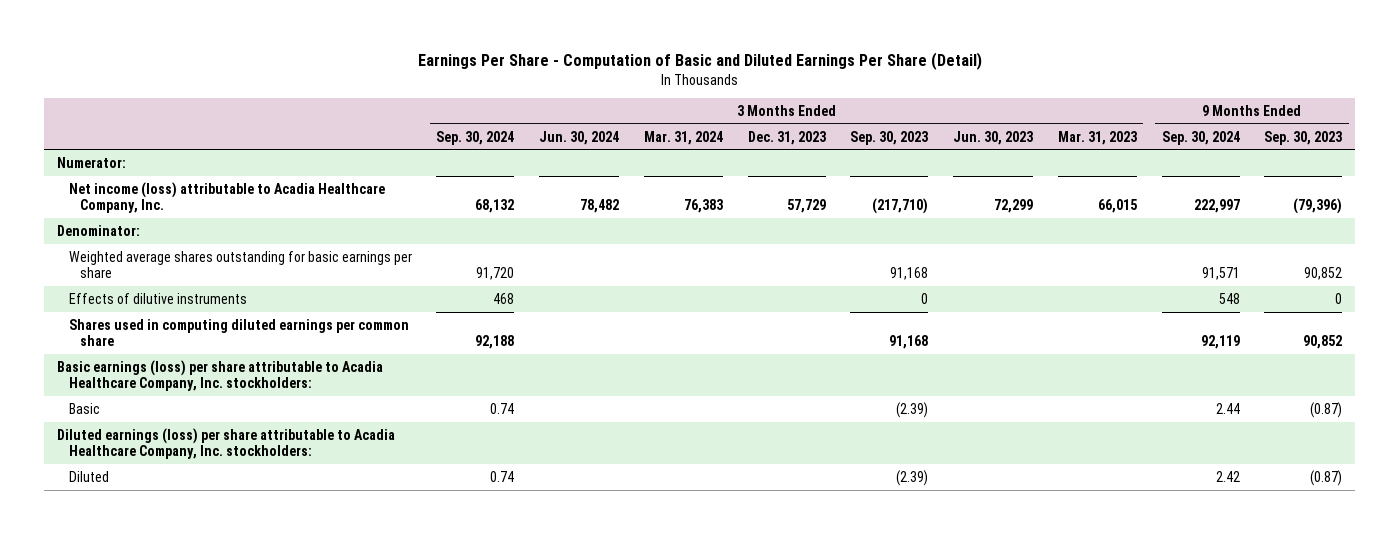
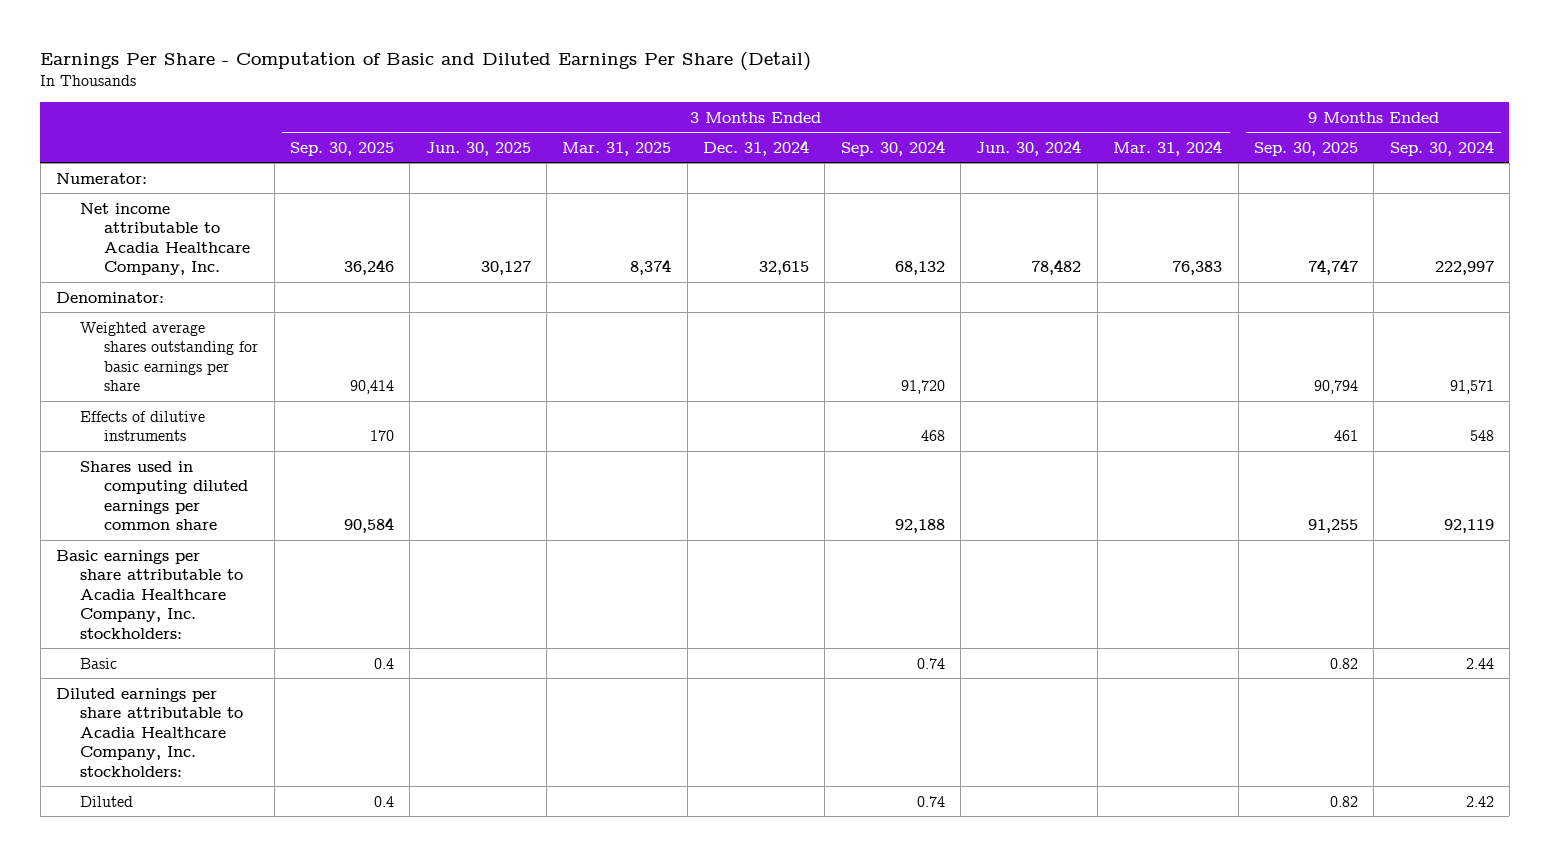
- | 3 Months Ended Sep. 30, 2024 | 3 Months Ended Jun. 30, 2024 | 3 Months Ended Mar. 31, 2024 | 3 Months Ended Dec. 31, 2023 | 3 Months Ended Sep. 30, 2023 | 3 Months Ended Jun. 30, 2023 | 3 Months Ended Mar. 31, 2023 | 9 Months Ended Sep. 30, 2024 | 9 Months Ended Sep. 30, 2023
+ | 3 Months Ended Sep. 30, 2025 | 3 Months Ended Jun. 30, 2025 | 3 Months Ended Mar. 31, 2025 | 3 Months Ended Dec. 31, 2024 | 3 Months Ended Sep. 30, 2024 | 3 Months Ended Jun. 30, 2024 | 3 Months Ended Mar. 31, 2024 | 9 Months Ended Sep. 30, 2025 | 9 Months Ended Sep. 30, 2024
- Net income (loss) attributable to Acadia Healthcare Company, Inc. | 68,132 | 78,482 | 76,383 | 57,729 | (217,710) | 72,299 | 66,015 | 222,997 | (79,396)
+ Net income attributable to Acadia Healthcare Company, Inc. | 36,246 | 30,127 | 8,374 | 32,615 | 68,132 | 78,482 | 76,383 | 74,747 | 222,997
- Basic earnings (loss) per share attributable to Acadia Healthcare Company, Inc. stockholders:
+ Basic earnings per share attributable to Acadia Healthcare Company, Inc. stockholders:
- Diluted earnings (loss) per share attributable to Acadia Healthcare Company, Inc. stockholders:
+ Diluted earnings per share attributable to Acadia Healthcare Company, Inc. stockholders:

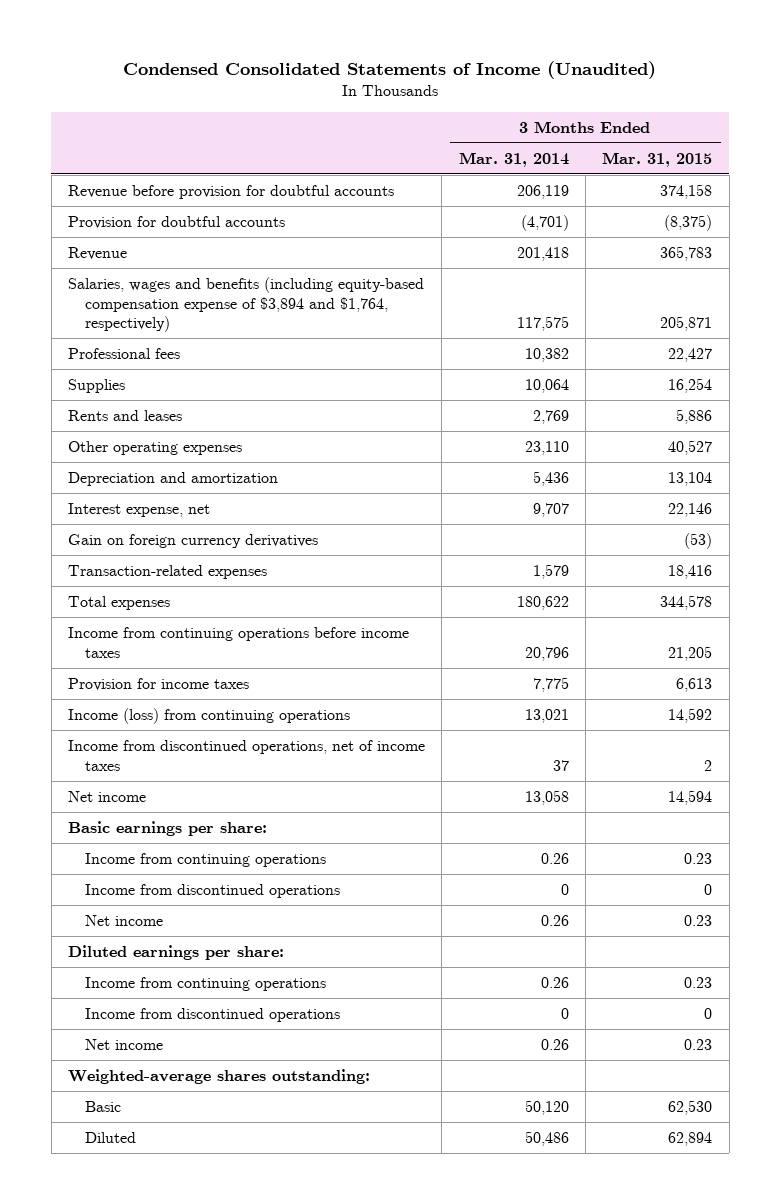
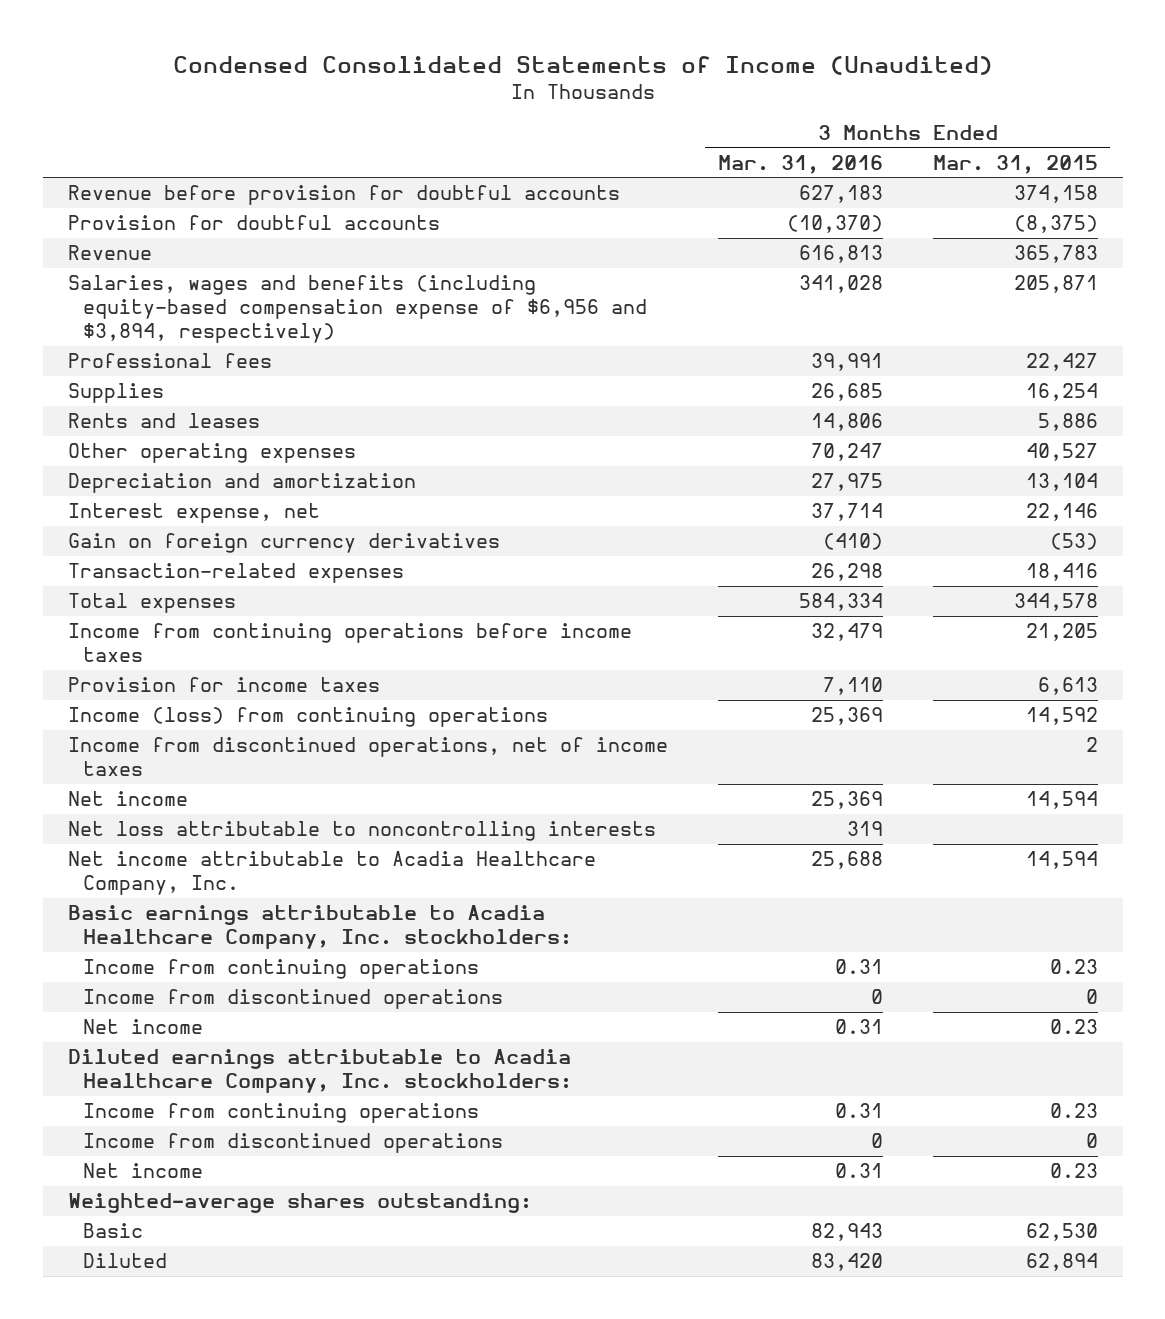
- | 3 Months Ended Mar. 31, 2014 | 3 Months Ended Mar. 31, 2015
+ | 3 Months Ended Mar. 31, 2016 | 3 Months Ended Mar. 31, 2015
- Salaries, wages and benefits (including equity-based compensation expense of $3,894 and $1,764, respectively) | 117,575 | 205,871
+ Salaries, wages and benefits (including equity-based compensation expense of $6,956 and $3,894, respectively) | 341,028 | 205,871
- Basic earnings per share:
+ Net loss attributable to noncontrolling interests | 319 |
+ Net income attributable to Acadia Healthcare Company, Inc. | 25,688 | 14,594
+ Basic earnings attributable to Acadia Healthcare Company, Inc. stockholders:
- Diluted earnings per share:
+ Diluted earnings attributable to Acadia Healthcare Company, Inc. stockholders:

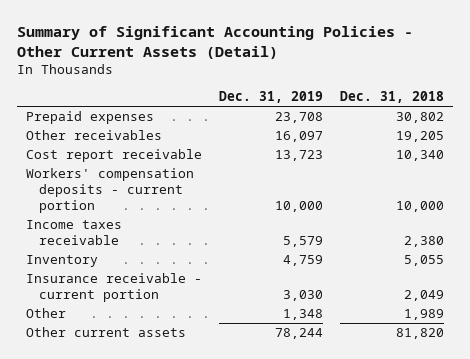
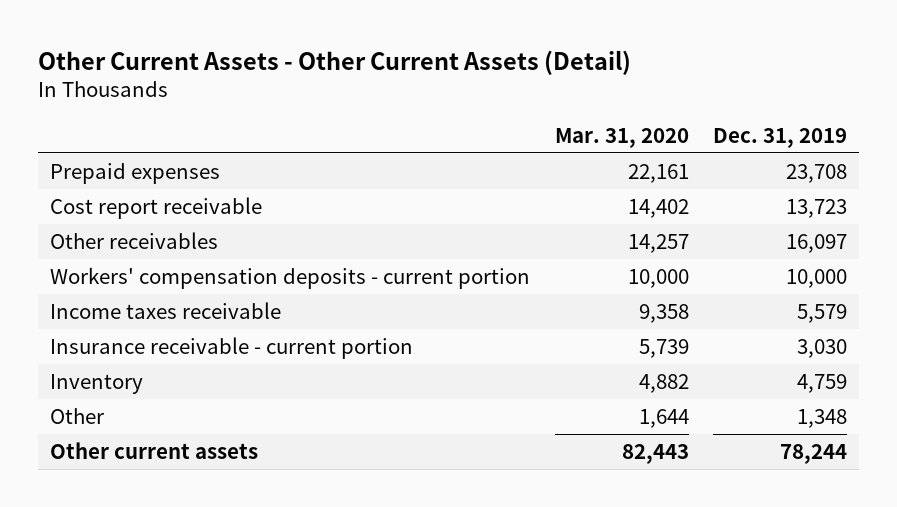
- Summary of Significant Accounting Policies - Other Current Assets (Detail)
+ Other Current Assets - Other Current Assets (Detail)
- | Dec. 31, 2019 | Dec. 31, 2018
+ | Mar. 31, 2020 | Dec. 31, 2019
moved down: Other receivables | 14,257 | 16,097
moved down: Inventory | 4,882 | 4,759

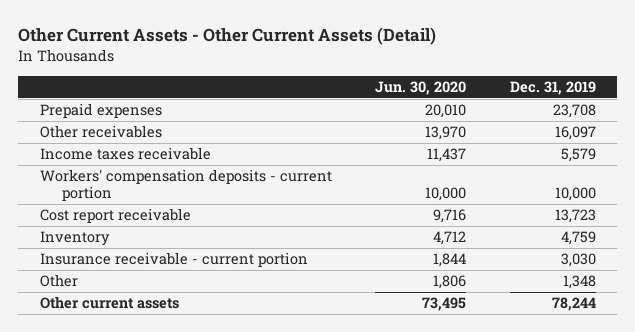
- | Mar. 31, 2020 | Dec. 31, 2019
+ | Jun. 30, 2020 | Dec. 31, 2019
moved down: Workers' compensation deposits - current portion | 10,000 | 10,000
moved down: Cost report receivable | 9,716 | 13,723
moved down: Insurance receivable - current portion | 1,844 | 3,030

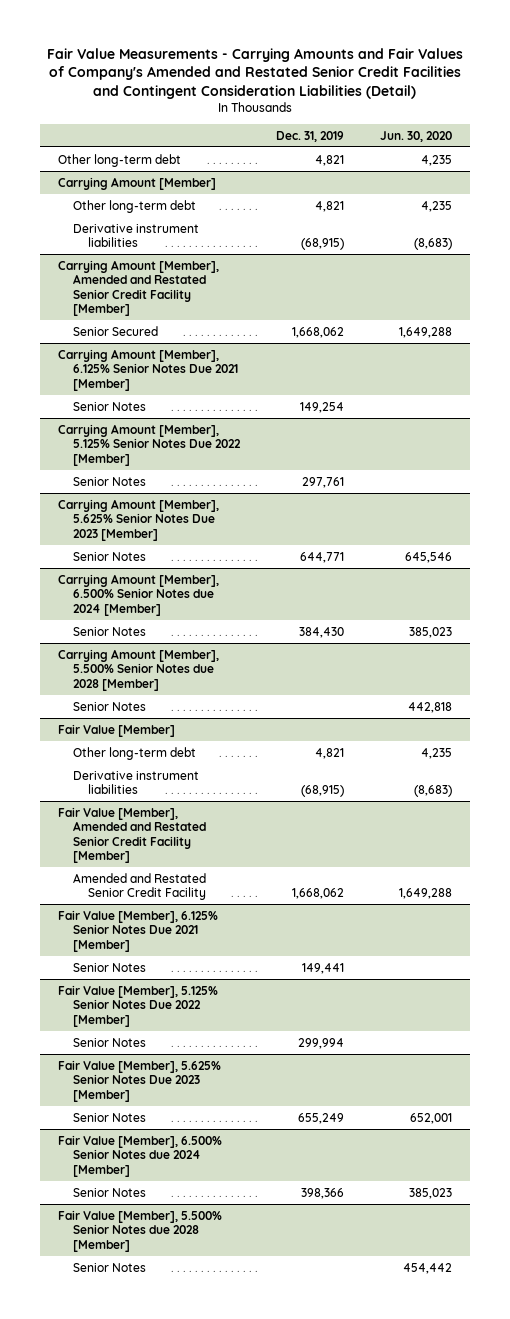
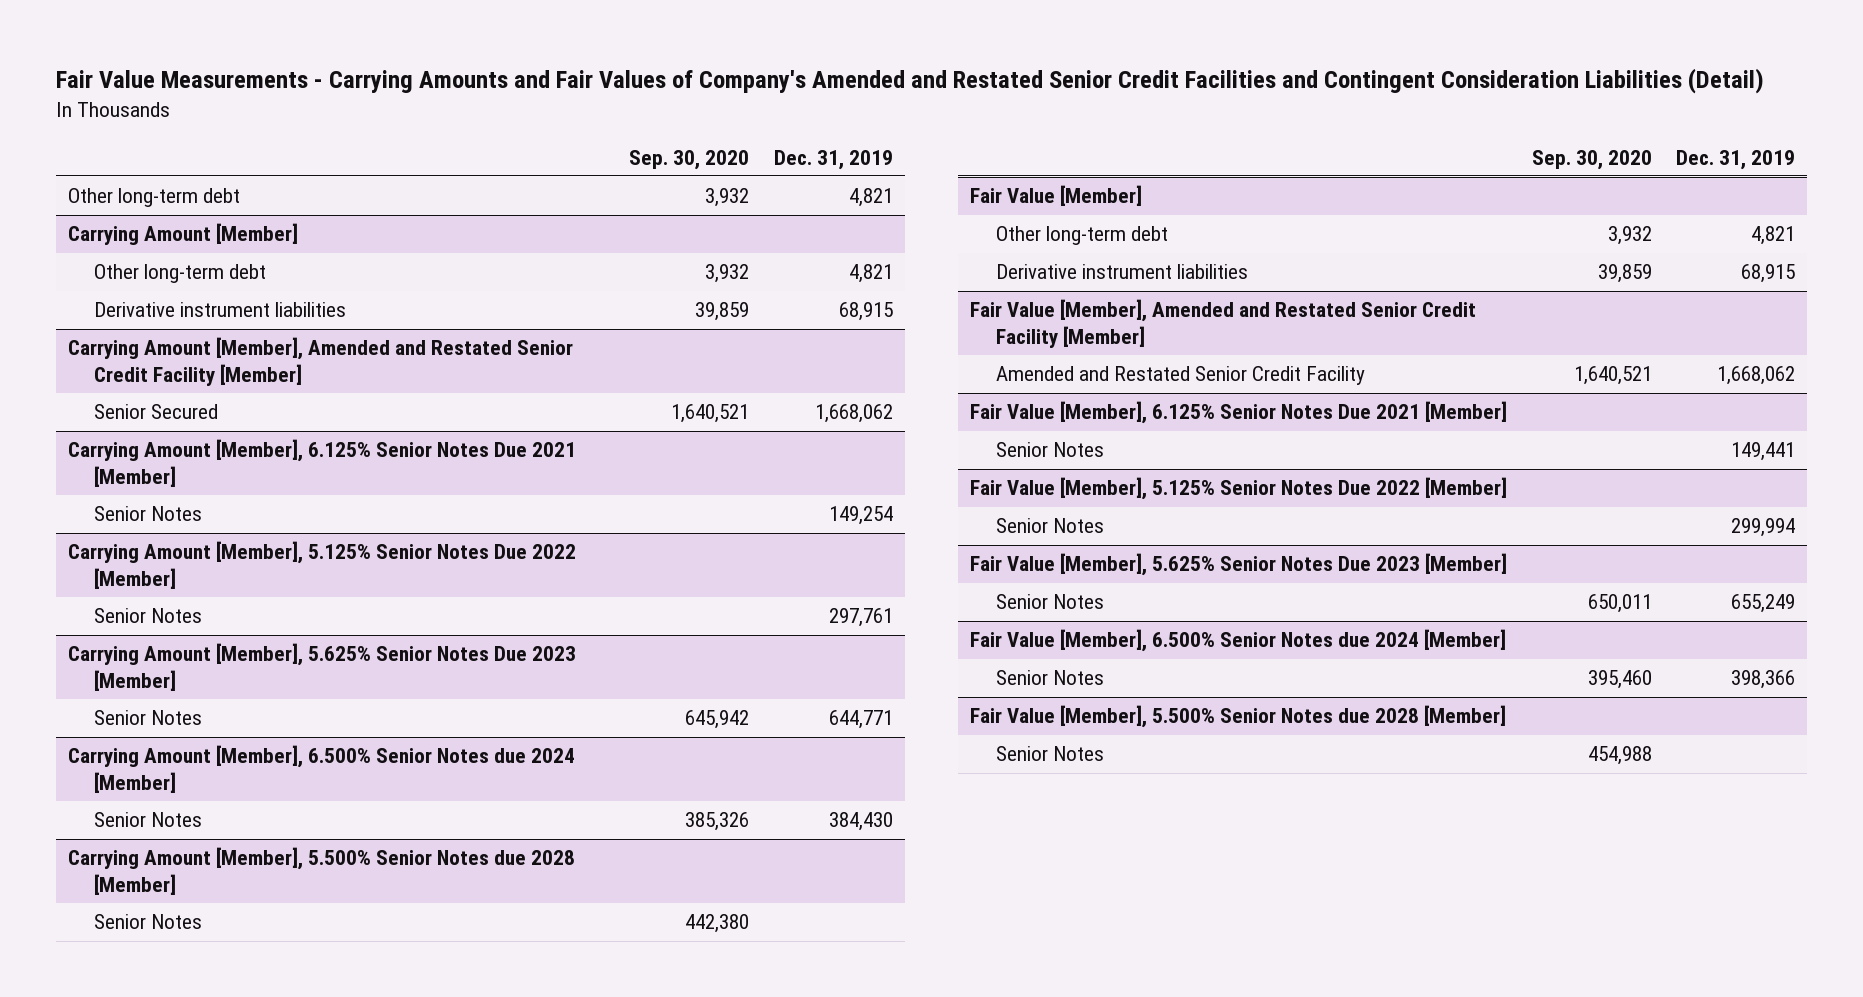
- | Dec. 31, 2019 | Jun. 30, 2020
+ | Sep. 30, 2020 | Dec. 31, 2019
@ Carrying Amount [Member]
- Derivative instrument liabilities | (68,915) | (8,683)
+ Derivative instrument liabilities | 39,859 | 68,915
@ Fair Value [Member]
- Derivative instrument liabilities | (68,915) | (8,683)
+ Derivative instrument liabilities | 39,859 | 68,915

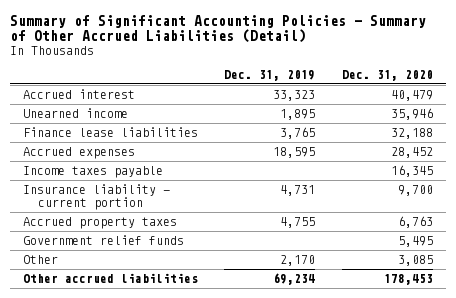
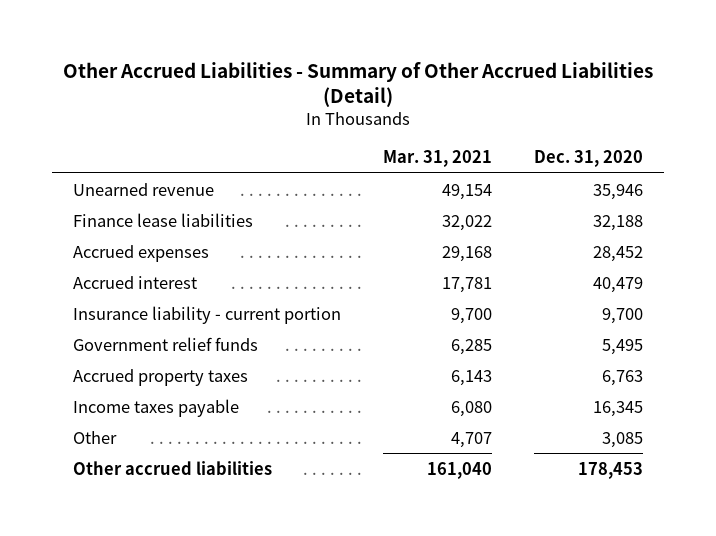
- Summary of Significant Accounting Policies - Summary of Other Accrued Liabilities (Detail)
+ Other Accrued Liabilities - Summary of Other Accrued Liabilities (Detail)
- | Dec. 31, 2019 | Dec. 31, 2020
+ | Mar. 31, 2021 | Dec. 31, 2020
- Unearned income | 1,895 | 35,946
+ Unearned revenue | 49,154 | 35,946
moved down: Accrued interest | 17,781 | 40,479
moved down: Accrued property taxes | 6,143 | 6,763
moved down: Income taxes payable | 6,080 | 16,345

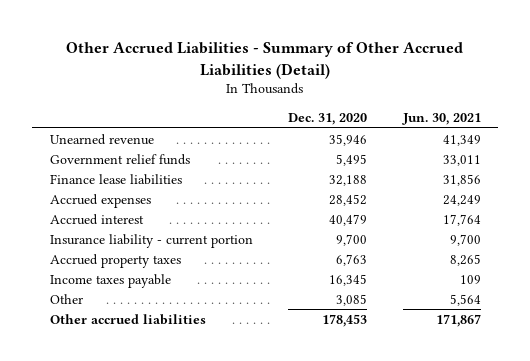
- | Mar. 31, 2021 | Dec. 31, 2020
+ | Dec. 31, 2020 | Jun. 30, 2021
moved up: Government relief funds | 5,495 | 33,011

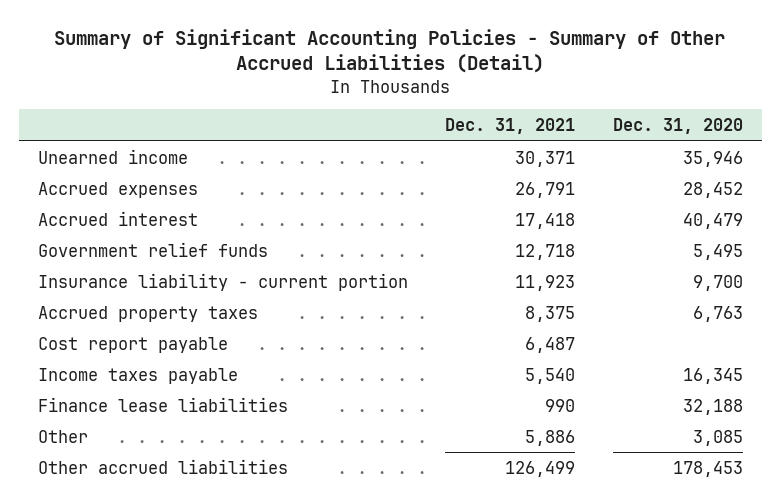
- Other Accrued Liabilities - Summary of Other Accrued Liabilities (Detail)
+ Summary of Significant Accounting Policies - Summary of Other Accrued Liabilities (Detail)
- | Dec. 31, 2020 | Jun. 30, 2021
+ | Dec. 31, 2021 | Dec. 31, 2020
- Unearned revenue | 35,946 | 41,349
+ Unearned income | 30,371 | 35,946
moved down: Government relief funds | 12,718 | 5,495
+ Cost report payable | 6,487 |
moved down: Finance lease liabilities | 990 | 32,188

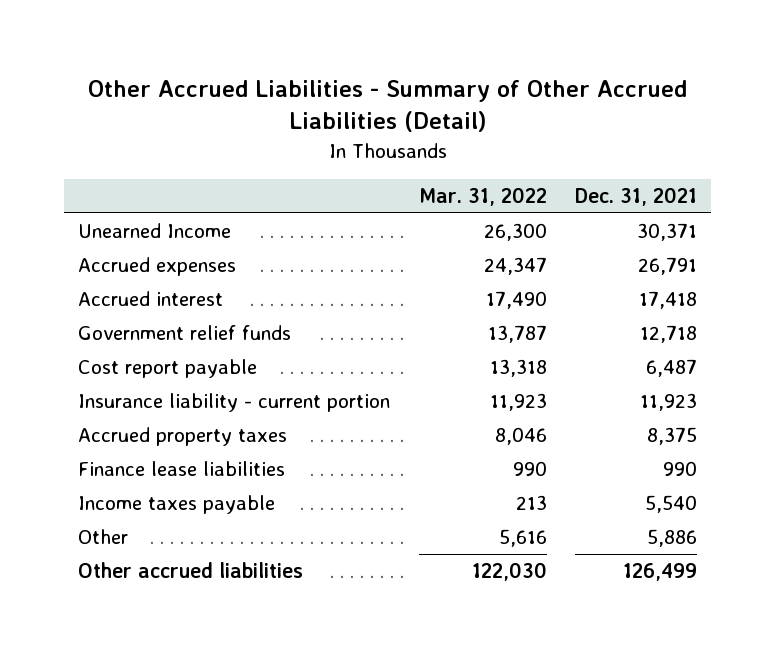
- Summary of Significant Accounting Policies - Summary of Other Accrued Liabilities (Detail)
+ Other Accrued Liabilities - Summary of Other Accrued Liabilities (Detail)
- | Dec. 31, 2021 | Dec. 31, 2020
+ | Mar. 31, 2022 | Dec. 31, 2021
- Unearned income | 30,371 | 35,946
+ Unearned Income | 26,300 | 30,371
moved up: Cost report payable | 13,318 | 6,487
moved down: Income taxes payable | 213 | 5,540

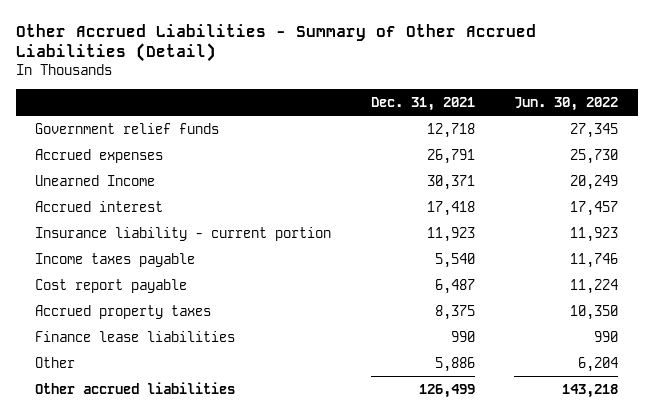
- | Mar. 31, 2022 | Dec. 31, 2021
+ | Dec. 31, 2021 | Jun. 30, 2022
moved up: Government relief funds | 12,718 | 27,345
moved down: Unearned Income | 30,371 | 20,249
moved up: Income taxes payable | 5,540 | 11,746
moved down: Cost report payable | 6,487 | 11,224

